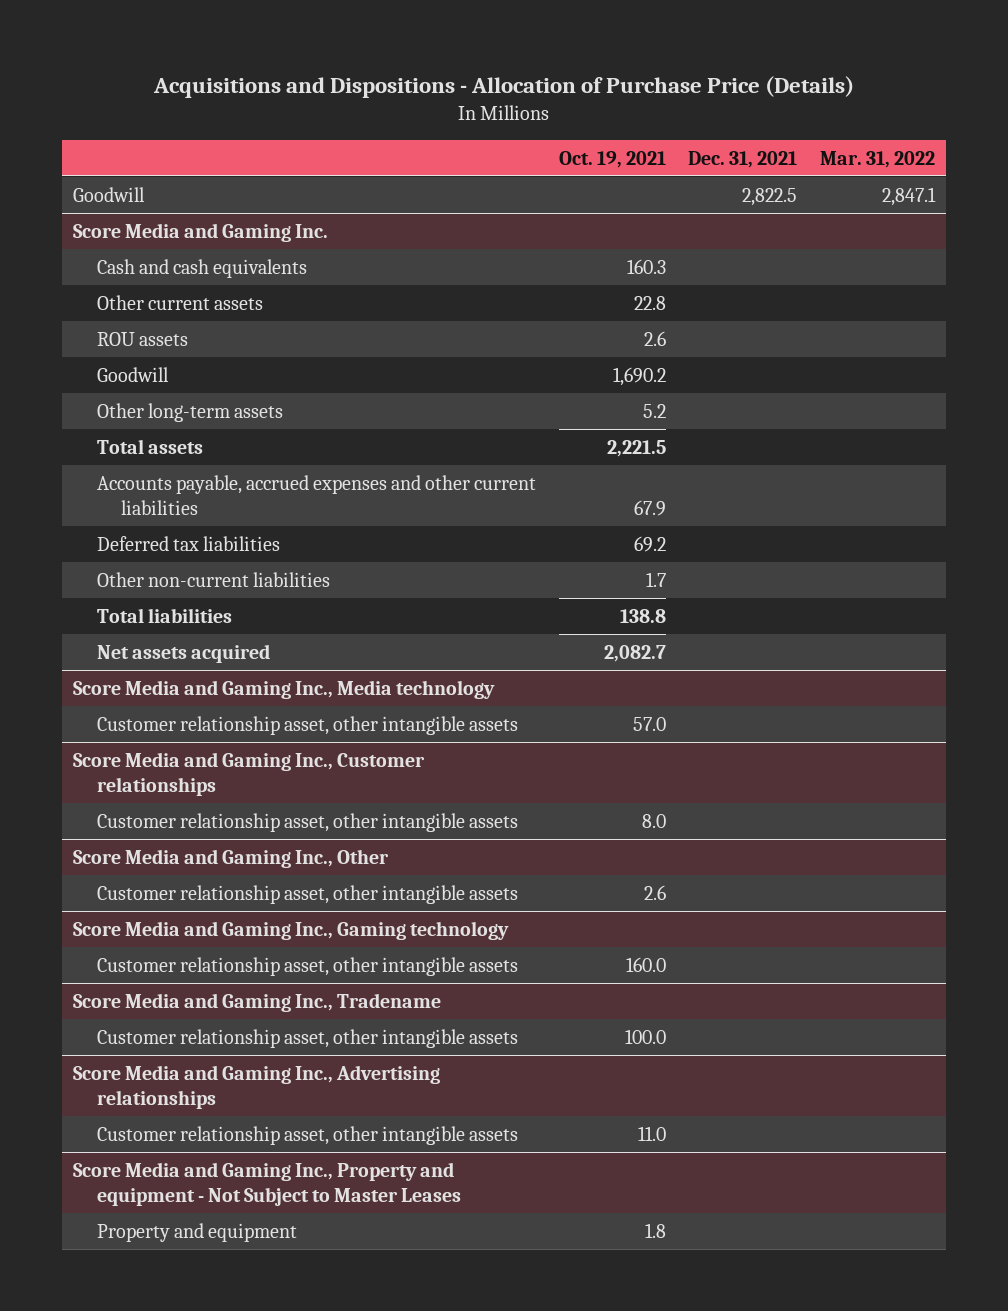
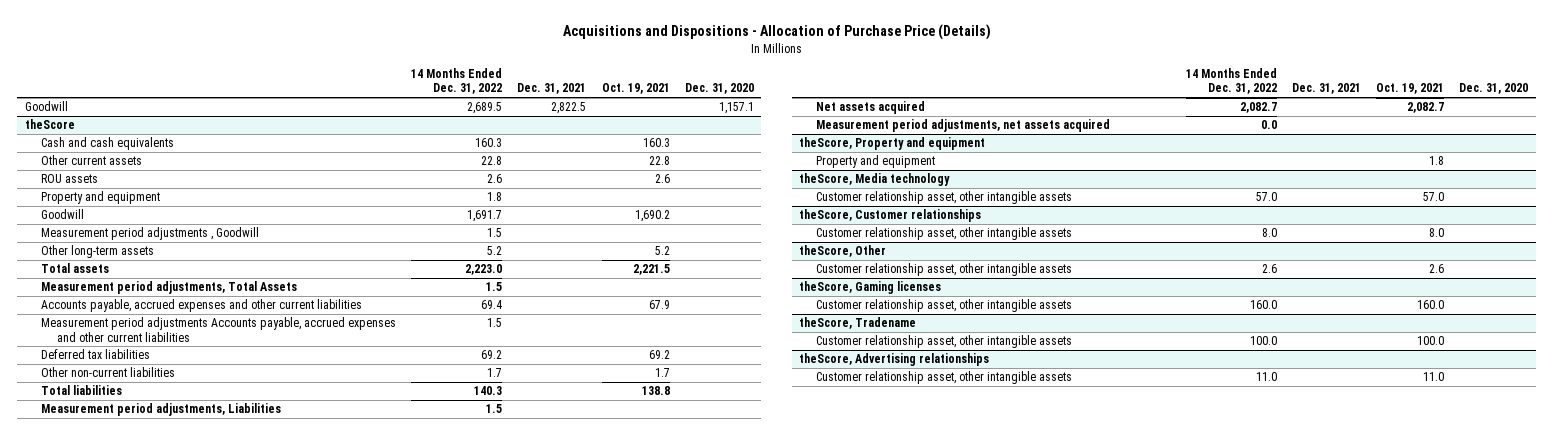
- | Oct. 19, 2021 | Dec. 31, 2021 | Mar. 31, 2022
+ | 14 Months Ended Dec. 31, 2022 | Dec. 31, 2021 | Oct. 19, 2021 | Dec. 31, 2020
- Score Media and Gaming Inc.
+ theScore
+ Property and equipment | 1.8 | | |
+ Measurement period adjustments , Goodwill | 1.5 | | |
+ Measurement period adjustments, Total Assets | 1.5 | | |
+ Measurement period adjustments Accounts payable, accrued expenses and other current liabilities | 1.5 | | |
+ Measurement period adjustments, Liabilities | 1.5 | | |
- Score Media and Gaming Inc., Media technology
+ Measurement period adjustments, net assets acquired | 0.0 | | |
+ theScore, Property and equipment
+ Property and equipment | | | 1.8 |
+ theScore, Media technology
- Score Media and Gaming Inc., Customer relationships
+ theScore, Customer relationships
- Score Media and Gaming Inc., Other
+ theScore, Other
- Score Media and Gaming Inc., Gaming technology
+ theScore, Gaming licenses
- Score Media and Gaming Inc., Tradename
+ theScore, Tradename
- Score Media and Gaming Inc., Advertising relationships
+ theScore, Advertising relationships
- Score Media and Gaming Inc., Property and equipment - Not Subject to Master Leases
- Property and equipment | 1.8 | |

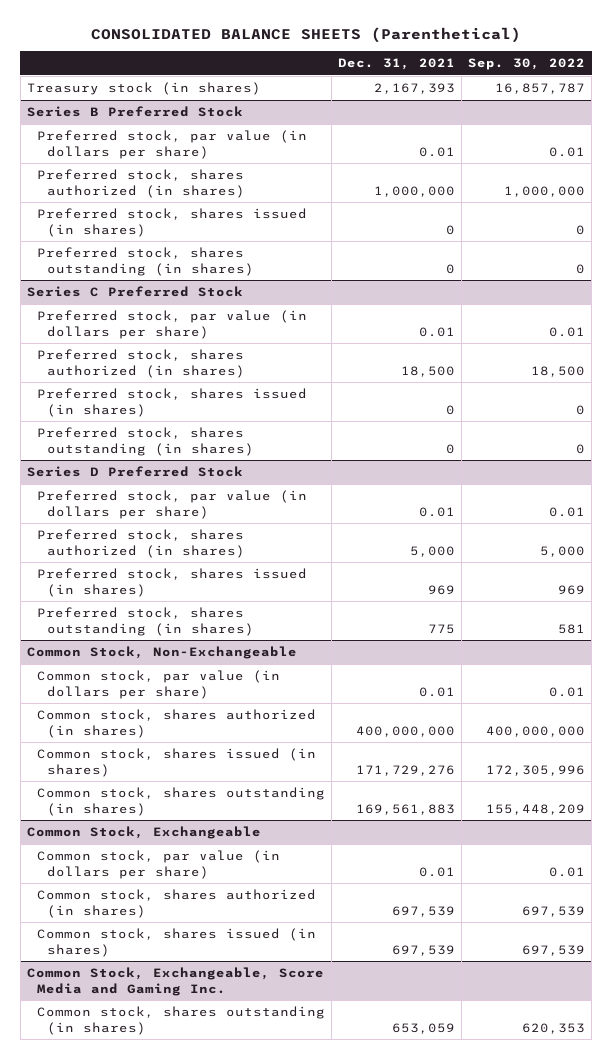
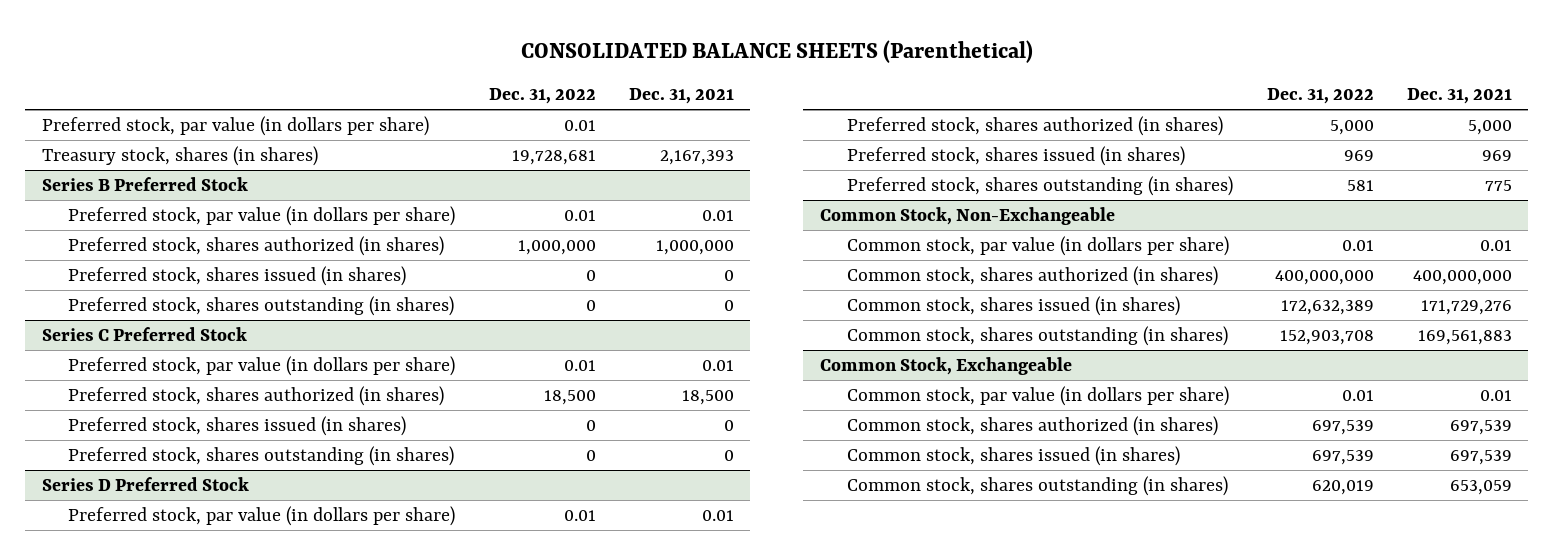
- | Dec. 31, 2021 | Sep. 30, 2022
+ | Dec. 31, 2022 | Dec. 31, 2021
- Treasury stock (in shares) | 2,167,393 | 16,857,787
+ Preferred stock, par value (in dollars per share) | 0.01 |
+ Treasury stock, shares (in shares) | 19,728,681 | 2,167,393
- Common Stock, Exchangeable, Score Media and Gaming Inc.

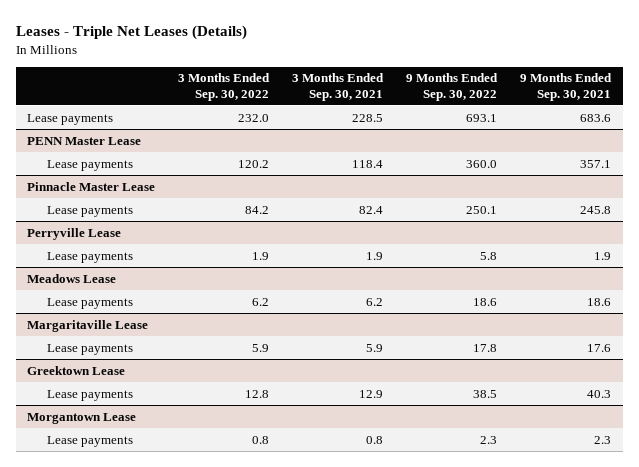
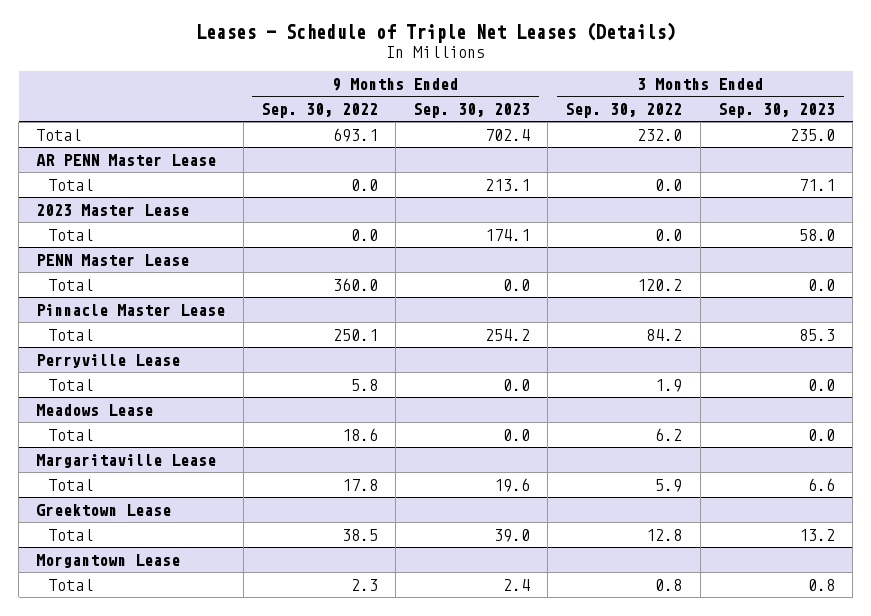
- Leases - Triple Net Leases (Details)
+ Leases - Schedule of Triple Net Leases (Details)
- | 3 Months Ended Sep. 30, 2022 | 3 Months Ended Sep. 30, 2021 | 9 Months Ended Sep. 30, 2022 | 9 Months Ended Sep. 30, 2021
+ | 9 Months Ended Sep. 30, 2022 | 9 Months Ended Sep. 30, 2023 | 3 Months Ended Sep. 30, 2022 | 3 Months Ended Sep. 30, 2023
- Lease payments | 232.0 | 228.5 | 693.1 | 683.6
+ Total | 693.1 | 702.4 | 232.0 | 235.0
+ AR PENN Master Lease
+ Total | 0.0 | 213.1 | 0.0 | 71.1
+ 2023 Master Lease
+ Total | 0.0 | 174.1 | 0.0 | 58.0
@ PENN Master Lease
- Lease payments | 120.2 | 118.4 | 360.0 | 357.1
+ Total | 360.0 | 0.0 | 120.2 | 0.0
@ Pinnacle Master Lease
- Lease payments | 84.2 | 82.4 | 250.1 | 245.8
+ Total | 250.1 | 254.2 | 84.2 | 85.3
@ Perryville Lease
- Lease payments | 1.9 | 1.9 | 5.8 | 1.9
+ Total | 5.8 | 0.0 | 1.9 | 0.0
@ Meadows Lease
- Lease payments | 6.2 | 6.2 | 18.6 | 18.6
+ Total | 18.6 | 0.0 | 6.2 | 0.0
@ Margaritaville Lease
- Lease payments | 5.9 | 5.9 | 17.8 | 17.6
+ Total | 17.8 | 19.6 | 5.9 | 6.6
@ Greektown Lease
- Lease payments | 12.8 | 12.9 | 38.5 | 40.3
+ Total | 38.5 | 39.0 | 12.8 | 13.2
@ Morgantown Lease
- Lease payments | 0.8 | 0.8 | 2.3 | 2.3
+ Total | 2.3 | 2.4 | 0.8 | 0.8

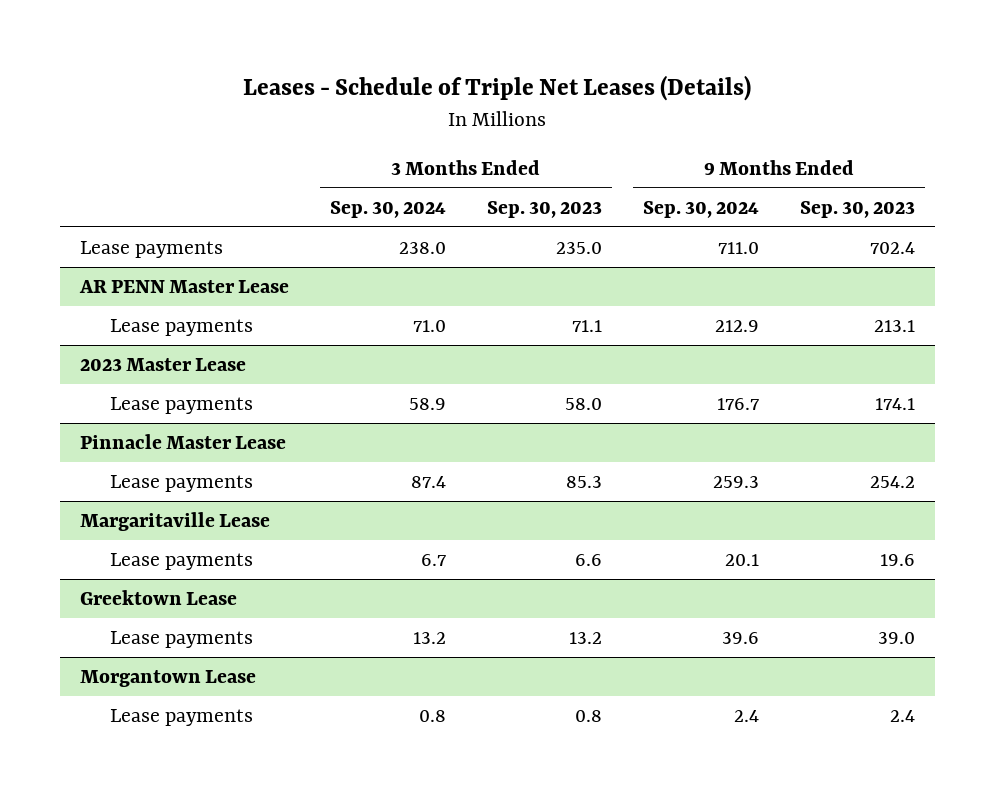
- | 9 Months Ended Sep. 30, 2022 | 9 Months Ended Sep. 30, 2023 | 3 Months Ended Sep. 30, 2022 | 3 Months Ended Sep. 30, 2023
+ | 3 Months Ended Sep. 30, 2024 | 3 Months Ended Sep. 30, 2023 | 9 Months Ended Sep. 30, 2024 | 9 Months Ended Sep. 30, 2023
- Total | 693.1 | 702.4 | 232.0 | 235.0
+ Lease payments | 238.0 | 235.0 | 711.0 | 702.4
@ AR PENN Master Lease
- Total | 0.0 | 213.1 | 0.0 | 71.1
+ Lease payments | 71.0 | 71.1 | 212.9 | 213.1
@ 2023 Master Lease
- Total | 0.0 | 174.1 | 0.0 | 58.0
- PENN Master Lease
- Total | 360.0 | 0.0 | 120.2 | 0.0
@ 2023 Master Lease
+ Lease payments | 58.9 | 58.0 | 176.7 | 174.1
@ Pinnacle Master Lease
- Total | 250.1 | 254.2 | 84.2 | 85.3
- Perryville Lease
- Total | 5.8 | 0.0 | 1.9 | 0.0
- Meadows Lease
- Total | 18.6 | 0.0 | 6.2 | 0.0
@ Pinnacle Master Lease
+ Lease payments | 87.4 | 85.3 | 259.3 | 254.2
@ Margaritaville Lease
- Total | 17.8 | 19.6 | 5.9 | 6.6
+ Lease payments | 6.7 | 6.6 | 20.1 | 19.6
@ Greektown Lease
- Total | 38.5 | 39.0 | 12.8 | 13.2
+ Lease payments | 13.2 | 13.2 | 39.6 | 39.0
@ Morgantown Lease
- Total | 2.3 | 2.4 | 0.8 | 0.8
+ Lease payments | 0.8 | 0.8 | 2.4 | 2.4

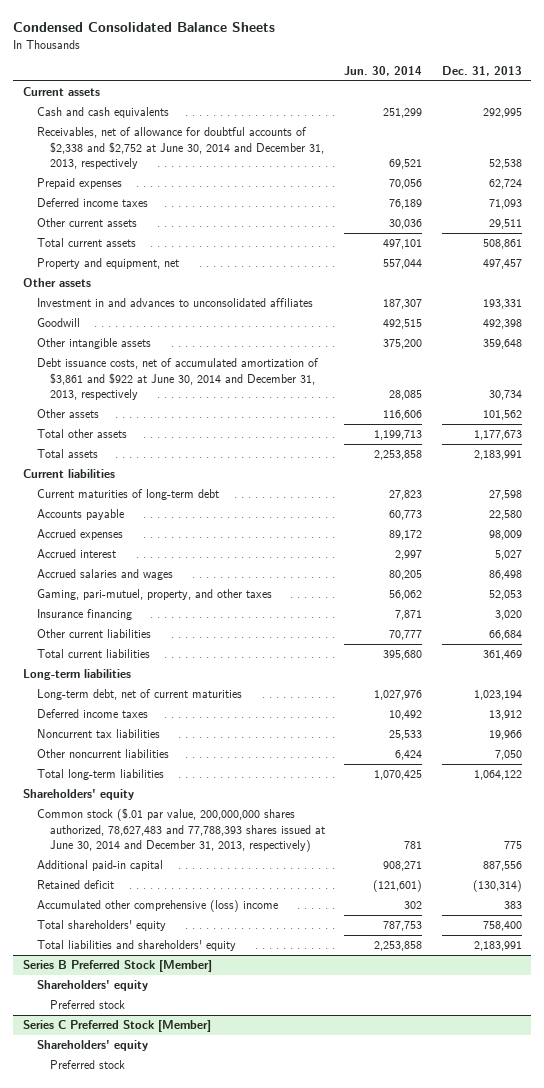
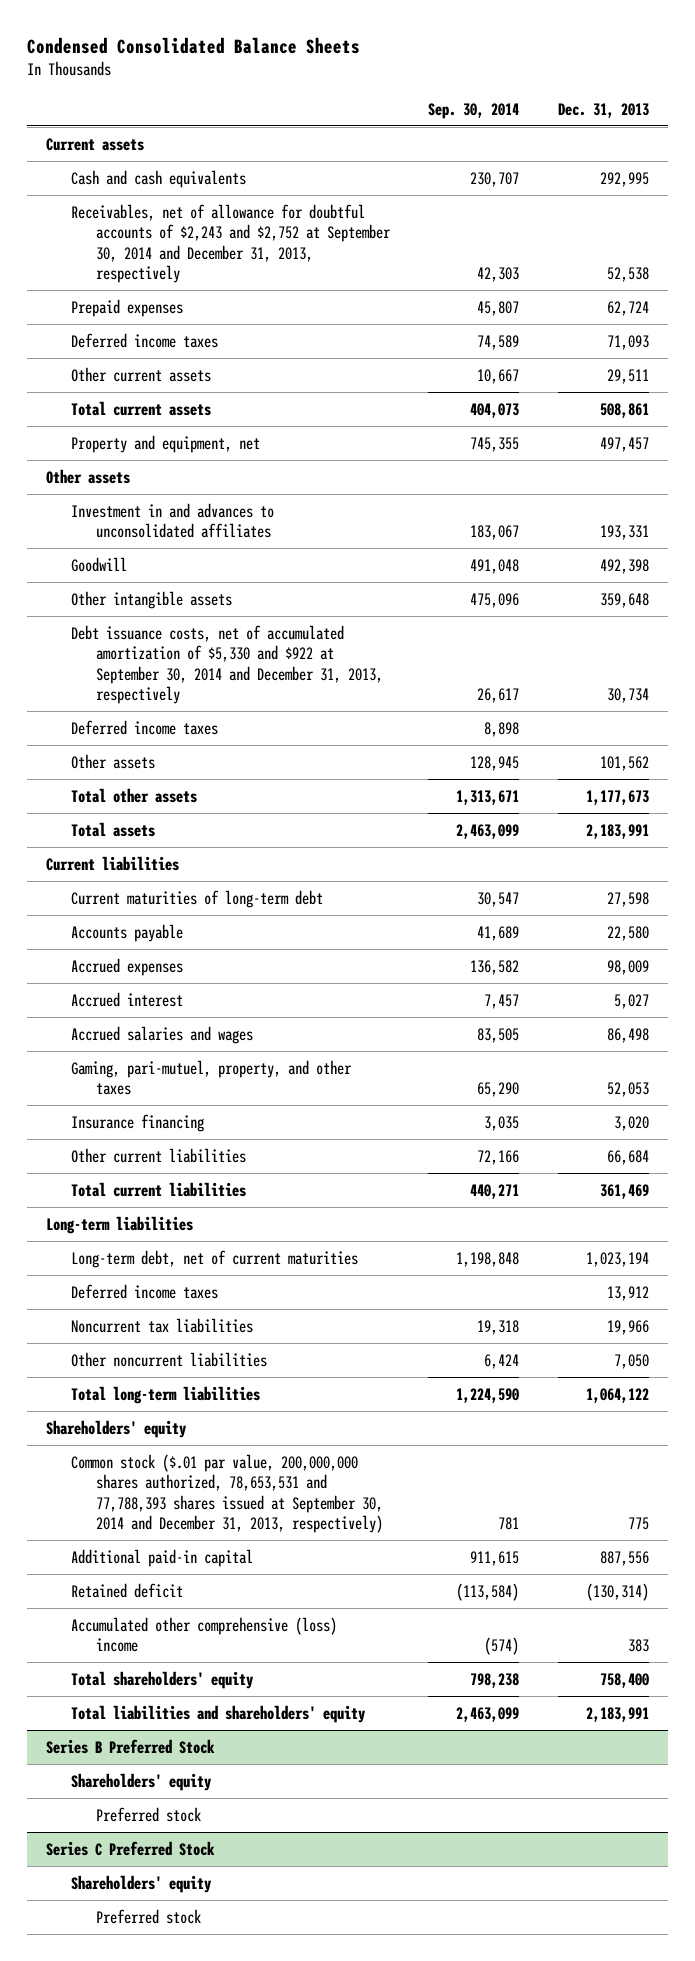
- | Jun. 30, 2014 | Dec. 31, 2013
+ | Sep. 30, 2014 | Dec. 31, 2013
- Receivables, net of allowance for doubtful accounts of $2,338 and $2,752 at June 30, 2014 and December 31, 2013, respectively | 69,521 | 52,538
+ Receivables, net of allowance for doubtful accounts of $2,243 and $2,752 at September 30, 2014 and December 31, 2013, respectively | 42,303 | 52,538
- Debt issuance costs, net of accumulated amortization of $3,861 and $922 at June 30, 2014 and December 31, 2013, respectively | 28,085 | 30,734
+ Debt issuance costs, net of accumulated amortization of $5,330 and $922 at September 30, 2014 and December 31, 2013, respectively | 26,617 | 30,734
+ Deferred income taxes | 8,898 |
- Common stock ($.01 par value, 200,000,000 shares authorized, 78,627,483 and 77,788,393 shares issued at June 30, 2014 and December 31, 2013, respectively) | 781 | 775
+ Common stock ($.01 par value, 200,000,000 shares authorized, 78,653,531 and 77,788,393 shares issued at September 30, 2014 and December 31, 2013, respectively) | 781 | 775
- Series B Preferred Stock [Member]
+ Series B Preferred Stock
- Series C Preferred Stock [Member]
+ Series C Preferred Stock

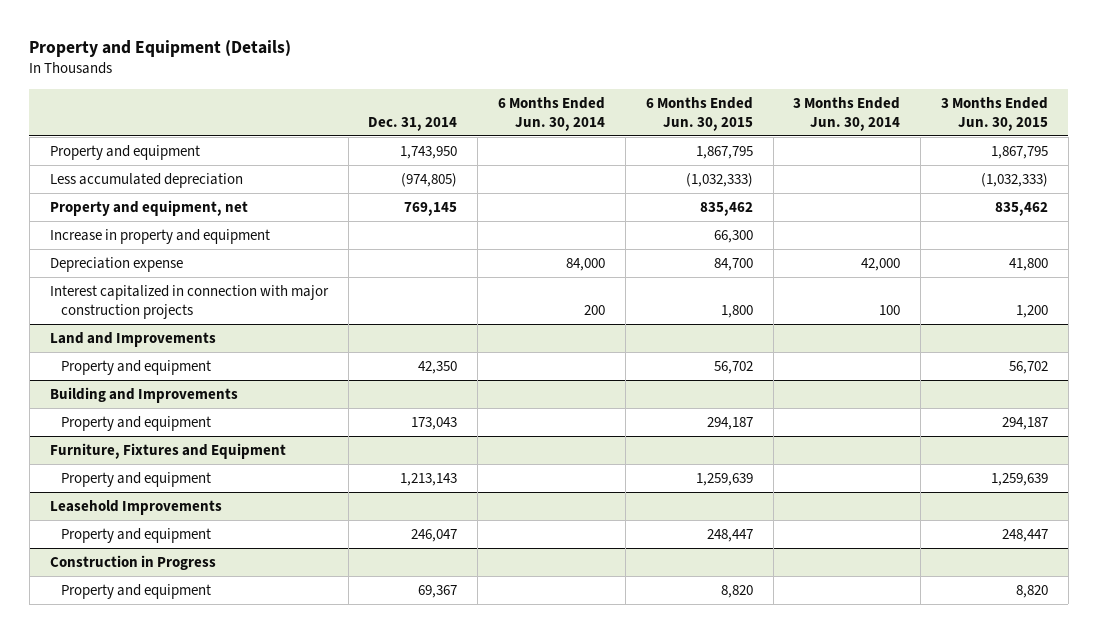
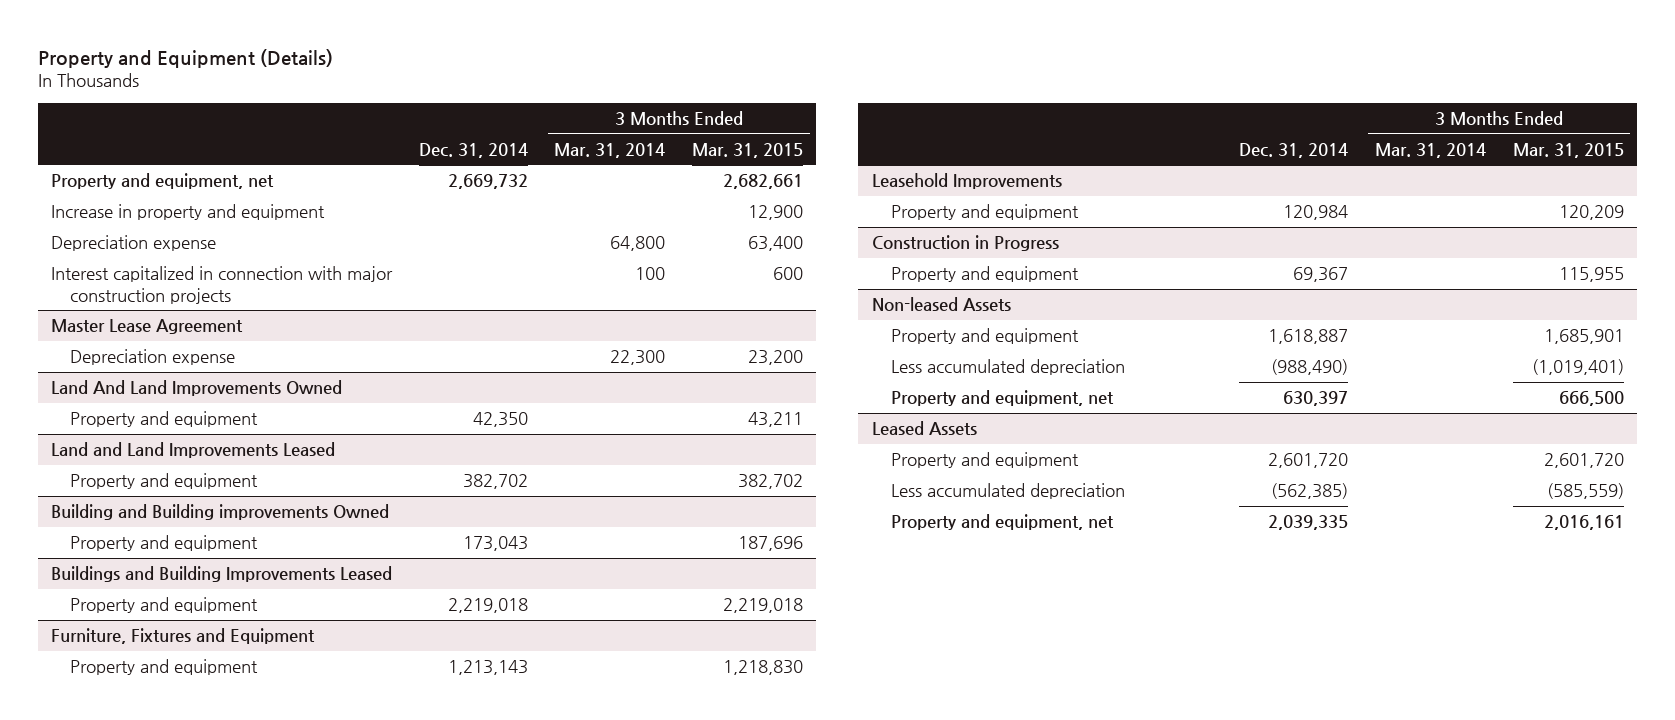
- | Dec. 31, 2014 | 6 Months Ended Jun. 30, 2014 | 6 Months Ended Jun. 30, 2015 | 3 Months Ended Jun. 30, 2014 | 3 Months Ended Jun. 30, 2015
+ | Dec. 31, 2014 | 3 Months Ended Mar. 31, 2014 | 3 Months Ended Mar. 31, 2015
- Property and equipment | 1,743,950 | | 1,867,795 | | 1,867,795
- Less accumulated depreciation | (974,805) | | (1,032,333) | | (1,032,333)
- Property and equipment, net | 769,145 | | 835,462 | | 835,462
+ Property and equipment, net | 2,669,732 | | 2,682,661
- Land and Improvements
+ Master Lease Agreement
+ Depreciation expense | | 22,300 | 23,200
+ Land And Land Improvements Owned
- Building and Improvements
+ Land and Land Improvements Leased
+ Property and equipment | 382,702 | | 382,702
+ Building and Building improvements Owned
+ Buildings and Building Improvements Leased
+ Property and equipment | 2,219,018 | | 2,219,018
@ Leasehold Improvements
- Property and equipment | 246,047 | | 248,447 | | 248,447
+ Property and equipment | 120,984 | | 120,209
+ Non-leased Assets
+ Property and equipment | 1,618,887 | | 1,685,901
+ Less accumulated depreciation | (988,490) | | (1,019,401)
+ Property and equipment, net | 630,397 | | 666,500
+ Leased Assets
+ Property and equipment | 2,601,720 | | 2,601,720
+ Less accumulated depreciation | (562,385) | | (585,559)
+ Property and equipment, net | 2,039,335 | | 2,016,161

